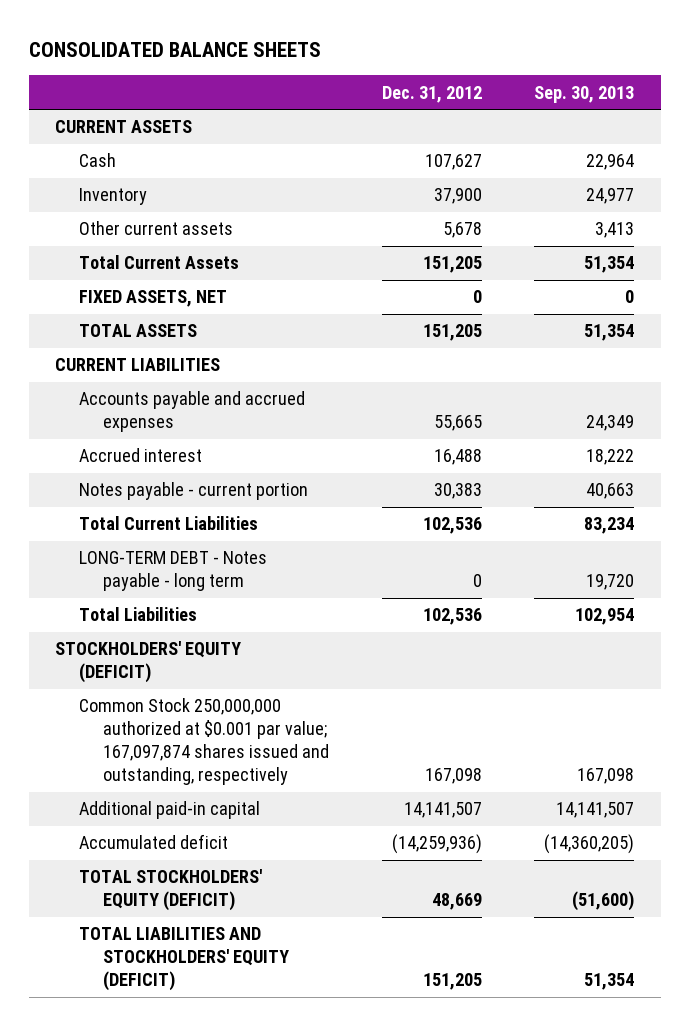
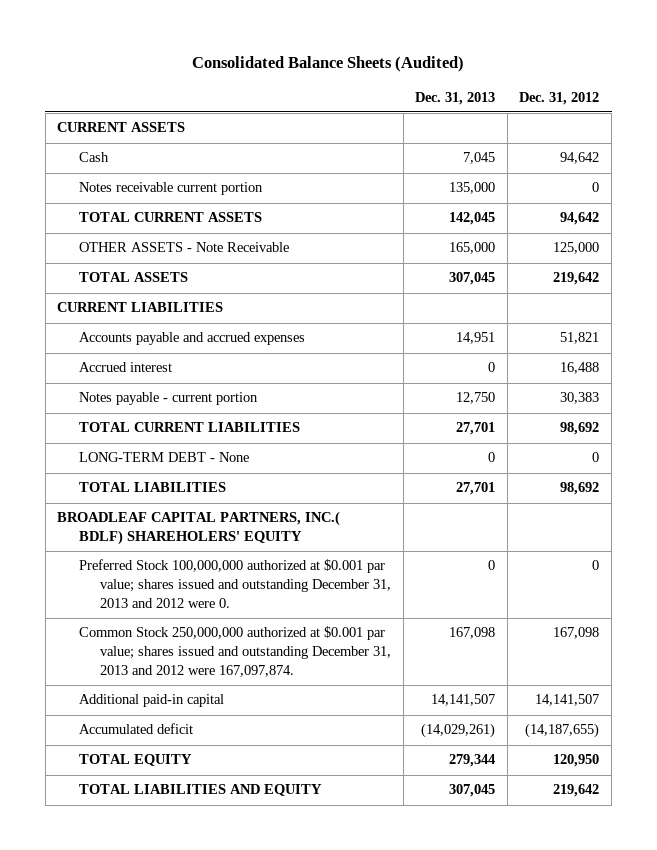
- CONSOLIDATED BALANCE SHEETS
+ Consolidated Balance Sheets (Audited)
- | Dec. 31, 2012 | Sep. 30, 2013
+ | Dec. 31, 2013 | Dec. 31, 2012
- Cash | 107,627 | 22,964
- Inventory | 37,900 | 24,977
- Other current assets | 5,678 | 3,413
- Total Current Assets | 151,205 | 51,354
- FIXED ASSETS, NET | 0 | 0
- TOTAL ASSETS | 151,205 | 51,354
+ Cash | 7,045 | 94,642
+ Notes receivable current portion | 135,000 | 0
+ TOTAL CURRENT ASSETS | 142,045 | 94,642
+ OTHER ASSETS - Note Receivable | 165,000 | 125,000
+ TOTAL ASSETS | 307,045 | 219,642
- Accounts payable and accrued expenses | 55,665 | 24,349
+ Accounts payable and accrued expenses | 14,951 | 51,821
- Total Current Liabilities | 102,536 | 83,234
- LONG-TERM DEBT - Notes payable - long term | 0 | 19,720
- Total Liabilities | 102,536 | 102,954
- STOCKHOLDERS' EQUITY (DEFICIT)
- Common Stock 250,000,000 authorized at $0.001 par value; 167,097,874 shares issued and outstanding, respectively | 167,098 | 167,098
+ TOTAL CURRENT LIABILITIES | 27,701 | 98,692
+ LONG-TERM DEBT - None | 0 | 0
+ TOTAL LIABILITIES | 27,701 | 98,692
+ BROADLEAF CAPITAL PARTNERS, INC.( BDLF) SHAREHOLERS' EQUITY
+ Preferred Stock 100,000,000 authorized at $0.001 par value; shares issued and outstanding December 31, 2013 and 2012 were 0. | 0 | 0
+ Common Stock 250,000,000 authorized at $0.001 par value; shares issued and outstanding December 31, 2013 and 2012 were 167,097,874. | 167,098 | 167,098
- Accumulated deficit | (14,259,936) | (14,360,205)
- TOTAL STOCKHOLDERS' EQUITY (DEFICIT) | 48,669 | (51,600)
- TOTAL LIABILITIES AND STOCKHOLDERS' EQUITY (DEFICIT) | 151,205 | 51,354
+ Accumulated deficit | (14,029,261) | (14,187,655)
+ TOTAL EQUITY | 279,344 | 120,950
+ TOTAL LIABILITIES AND EQUITY | 307,045 | 219,642

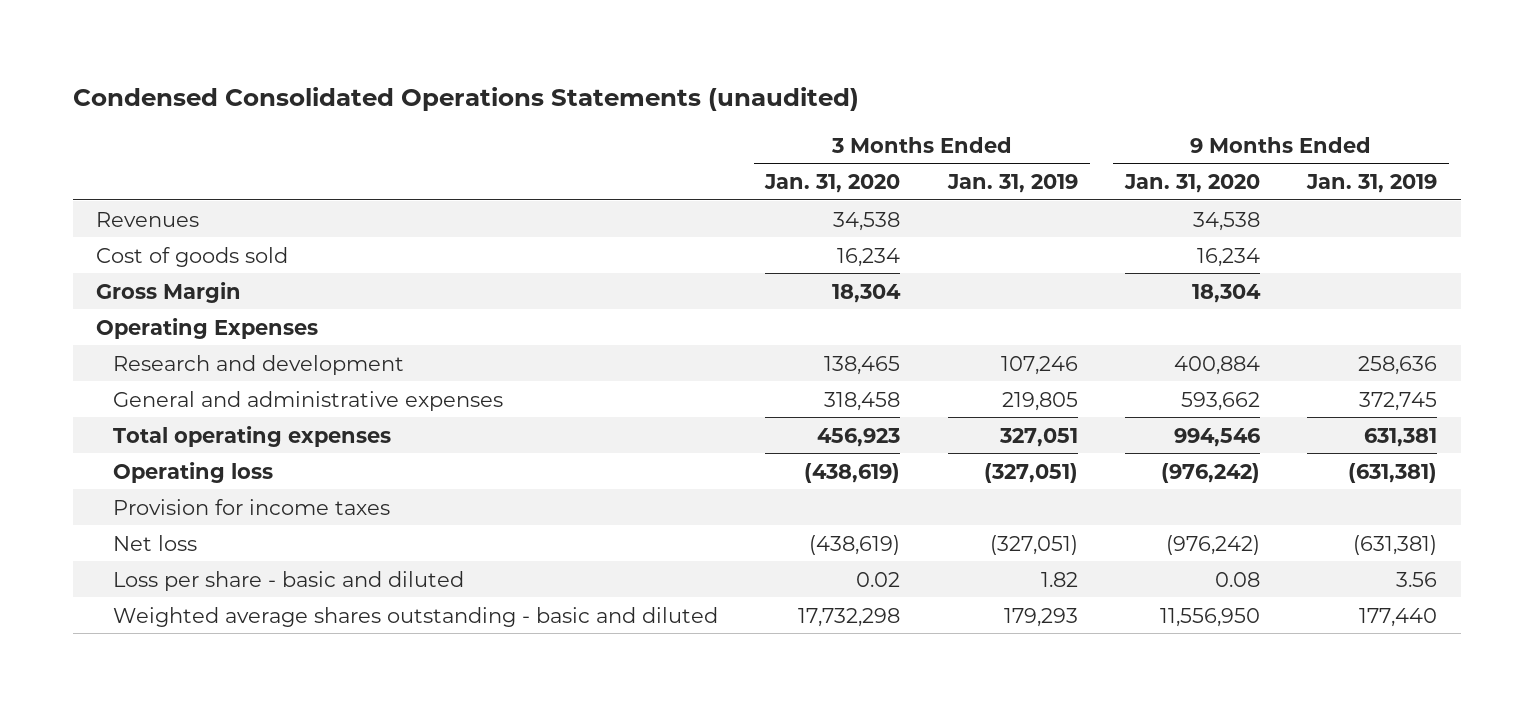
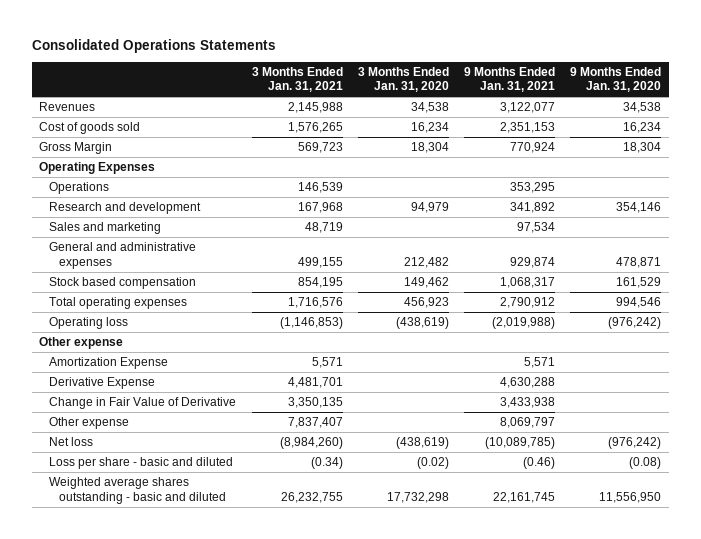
- Condensed Consolidated Operations Statements (unaudited)
+ Consolidated Operations Statements
- | 3 Months Ended Jan. 31, 2020 | 3 Months Ended Jan. 31, 2019 | 9 Months Ended Jan. 31, 2020 | 9 Months Ended Jan. 31, 2019
+ | 3 Months Ended Jan. 31, 2021 | 3 Months Ended Jan. 31, 2020 | 9 Months Ended Jan. 31, 2021 | 9 Months Ended Jan. 31, 2020
- Research and development | 138,465 | 107,246 | 400,884 | 258,636
- General and administrative expenses | 318,458 | 219,805 | 593,662 | 372,745
+ Operations | 146,539 | | 353,295 |
+ Research and development | 167,968 | 94,979 | 341,892 | 354,146
+ Sales and marketing | 48,719 | | 97,534 |
+ General and administrative expenses | 499,155 | 212,482 | 929,874 | 478,871
+ Stock based compensation | 854,195 | 149,462 | 1,068,317 | 161,529
- Provision for income taxes
+ Other expense
+ Amortization Expense | 5,571 | | 5,571 |
+ Derivative Expense | 4,481,701 | | 4,630,288 |
+ Change in Fair Value of Derivative | 3,350,135 | | 3,433,938 |
+ Other expense | 7,837,407 | | 8,069,797 |
- Loss per share - basic and diluted | 0.02 | 1.82 | 0.08 | 3.56
+ Loss per share - basic and diluted | (0.34) | (0.02) | (0.46) | (0.08)

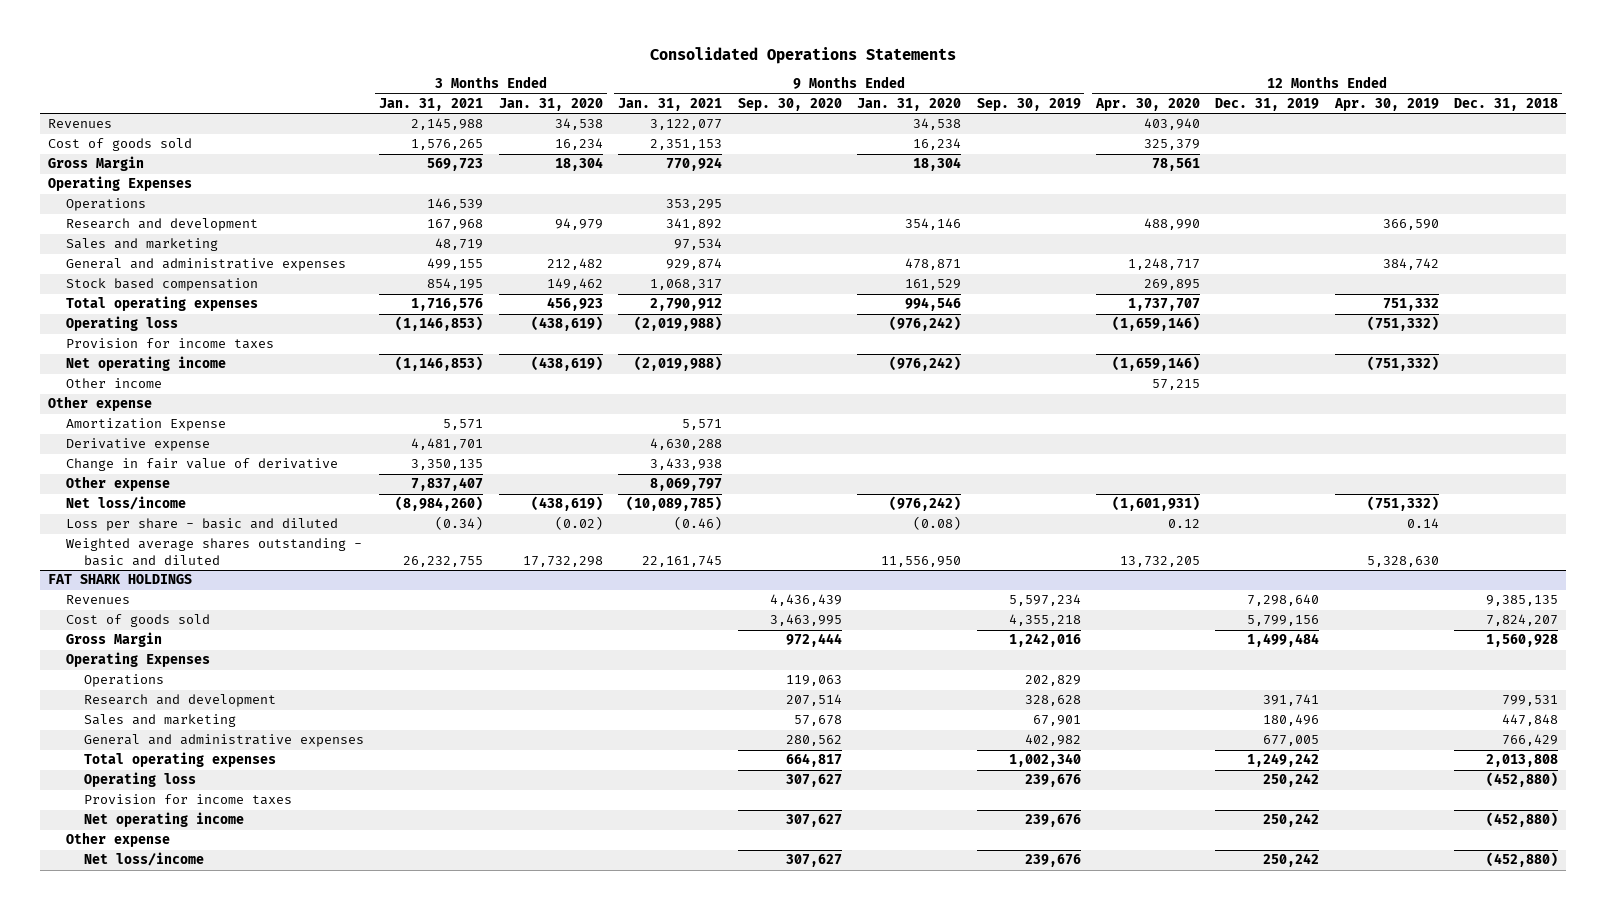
- | 3 Months Ended Jan. 31, 2021 | 3 Months Ended Jan. 31, 2020 | 9 Months Ended Jan. 31, 2021 | 9 Months Ended Jan. 31, 2020
+ | 3 Months Ended Jan. 31, 2021 | 3 Months Ended Jan. 31, 2020 | 9 Months Ended Jan. 31, 2021 | 9 Months Ended Sep. 30, 2020 | 9 Months Ended Jan. 31, 2020 | 9 Months Ended Sep. 30, 2019 | 12 Months Ended Apr. 30, 2020 | 12 Months Ended Dec. 31, 2019 | 12 Months Ended Apr. 30, 2019 | 12 Months Ended Dec. 31, 2018
+ Provision for income taxes
+ Net operating income | (1,146,853) | (438,619) | (2,019,988) | | (976,242) | | (1,659,146) | | (751,332) |
+ Other income | | | | | | | 57,215 | | |
- Derivative Expense | 4,481,701 | | 4,630,288 |
- Change in Fair Value of Derivative | 3,350,135 | | 3,433,938 |
+ Derivative expense | 4,481,701 | | 4,630,288 | | | | | | |
+ Change in fair value of derivative | 3,350,135 | | 3,433,938 | | | | | | |
- Net loss | (8,984,260) | (438,619) | (10,089,785) | (976,242)
+ Net loss/income | (8,984,260) | (438,619) | (10,089,785) | | (976,242) | | (1,601,931) | | (751,332) |
+ FAT SHARK HOLDINGS
+ Revenues | | | | 4,436,439 | | 5,597,234 | | 7,298,640 | | 9,385,135
+ Cost of goods sold | | | | 3,463,995 | | 4,355,218 | | 5,799,156 | | 7,824,207
+ Gross Margin | | | | 972,444 | | 1,242,016 | | 1,499,484 | | 1,560,928
+ Operating Expenses
+ Operations | | | | 119,063 | | 202,829 | | | |
+ Research and development | | | | 207,514 | | 328,628 | | 391,741 | | 799,531
+ Sales and marketing | | | | 57,678 | | 67,901 | | 180,496 | | 447,848
+ General and administrative expenses | | | | 280,562 | | 402,982 | | 677,005 | | 766,429
+ Total operating expenses | | | | 664,817 | | 1,002,340 | | 1,249,242 | | 2,013,808
+ Operating loss | | | | 307,627 | | 239,676 | | 250,242 | | (452,880)
+ Provision for income taxes
+ Net operating income | | | | 307,627 | | 239,676 | | 250,242 | | (452,880)
+ Other expense
+ Net loss/income | | | | 307,627 | | 239,676 | | 250,242 | | (452,880)

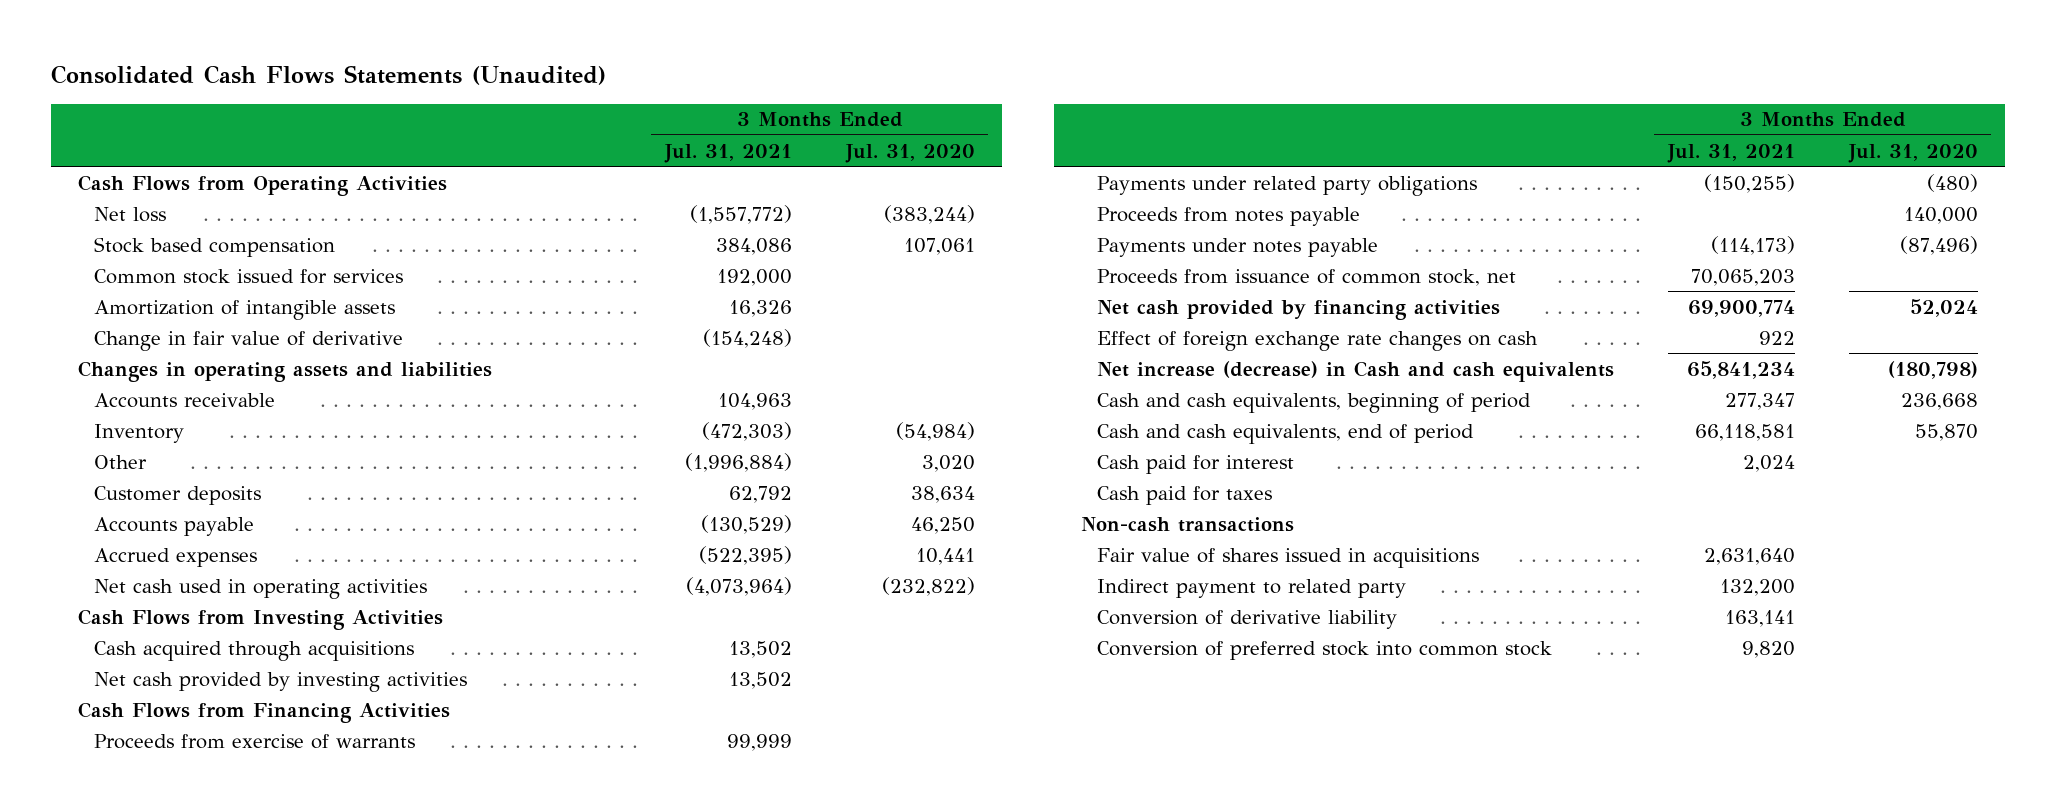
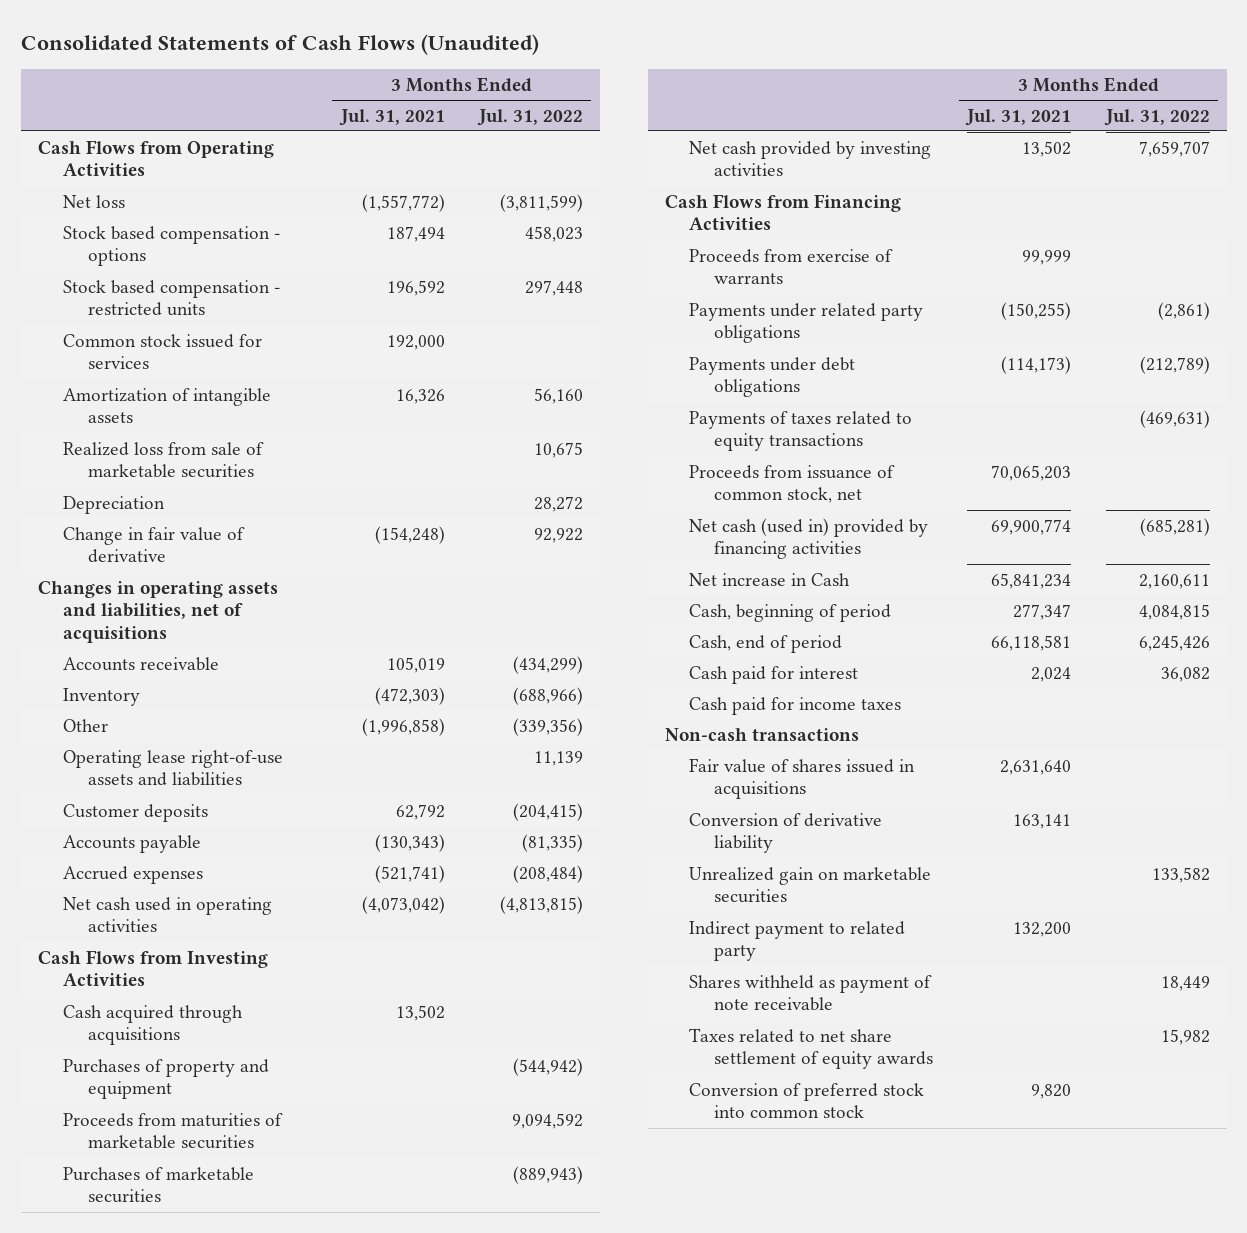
- Consolidated Cash Flows Statements (Unaudited)
+ Consolidated Statements of Cash Flows (Unaudited)
- | 3 Months Ended Jul. 31, 2021 | 3 Months Ended Jul. 31, 2020
+ | 3 Months Ended Jul. 31, 2021 | 3 Months Ended Jul. 31, 2022
- Stock based compensation | 384,086 | 107,061
+ Stock based compensation - options | 187,494 | 458,023
+ Stock based compensation - restricted units | 196,592 | 297,448
+ Realized loss from sale of marketable securities | | 10,675
+ Depreciation | | 28,272
- Changes in operating assets and liabilities
- Accounts receivable | 104,963 |
+ Changes in operating assets and liabilities, net of acquisitions
+ Accounts receivable | 105,019 | (434,299)
- Other | (1,996,884) | 3,020
+ Other | (1,996,858) | (339,356)
+ Operating lease right-of-use assets and liabilities | | 11,139
- Accounts payable | (130,529) | 46,250
- Accrued expenses | (522,395) | 10,441
- Net cash used in operating activities | (4,073,964) | (232,822)
+ Accounts payable | (130,343) | (81,335)
+ Accrued expenses | (521,741) | (208,484)
+ Net cash used in operating activities | (4,073,042) | (4,813,815)
+ Purchases of property and equipment | | (544,942)
+ Proceeds from maturities of marketable securities | | 9,094,592
+ Purchases of marketable securities | | (889,943)
- Proceeds from notes payable | | 140,000
- Payments under notes payable | (114,173) | (87,496)
+ Payments under debt obligations | (114,173) | (212,789)
+ Payments of taxes related to equity transactions | | (469,631)
- Net cash provided by financing activities | 69,900,774 | 52,024
- Effect of foreign exchange rate changes on cash | 922 |
- Net increase (decrease) in Cash and cash equivalents | 65,841,234 | (180,798)
- Cash and cash equivalents, beginning of period | 277,347 | 236,668
- Cash and cash equivalents, end of period | 66,118,581 | 55,870
+ Net cash (used in) provided by financing activities | 69,900,774 | (685,281)
+ Net increase in Cash | 65,841,234 | 2,160,611
+ Cash, beginning of period | 277,347 | 4,084,815
+ Cash, end of period | 66,118,581 | 6,245,426
- Cash paid for taxes
+ Cash paid for income taxes
+ Unrealized gain on marketable securities | | 133,582
moved down: Indirect payment to related party | 132,200 |
+ Shares withheld as payment of note receivable | | 18,449
+ Taxes related to net share settlement of equity awards | | 15,982

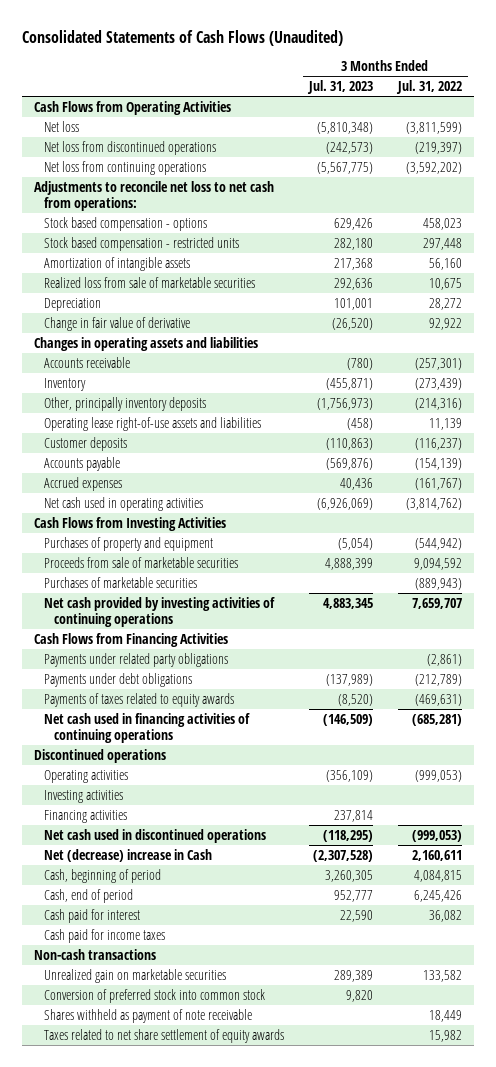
- | 3 Months Ended Jul. 31, 2021 | 3 Months Ended Jul. 31, 2022
+ | 3 Months Ended Jul. 31, 2023 | 3 Months Ended Jul. 31, 2022
+ Net loss from discontinued operations | (242,573) | (219,397)
+ Net loss from continuing operations | (5,567,775) | (3,592,202)
+ Adjustments to reconcile net loss to net cash from operations:
- Common stock issued for services | 192,000 |
- Changes in operating assets and liabilities, net of acquisitions
- Accounts receivable | 105,019 | (434,299)
- Inventory | (472,303) | (688,966)
- Other | (1,996,858) | (339,356)
+ Changes in operating assets and liabilities
+ Accounts receivable | (780) | (257,301)
+ Inventory | (455,871) | (273,439)
+ Other, principally inventory deposits | (1,756,973) | (214,316)
- Customer deposits | 62,792 | (204,415)
- Accounts payable | (130,343) | (81,335)
- Accrued expenses | (521,741) | (208,484)
- Net cash used in operating activities | (4,073,042) | (4,813,815)
+ Customer deposits | (110,863) | (116,237)
+ Accounts payable | (569,876) | (154,139)
+ Accrued expenses | 40,436 | (161,767)
+ Net cash used in operating activities | (6,926,069) | (3,814,762)
- Cash acquired through acquisitions | 13,502 |
- Proceeds from maturities of marketable securities | | 9,094,592
+ Proceeds from sale of marketable securities | 4,888,399 | 9,094,592
- Net cash provided by investing activities | 13,502 | 7,659,707
+ Net cash provided by investing activities of continuing operations | 4,883,345 | 7,659,707
- Proceeds from exercise of warrants | 99,999 |
- Payments of taxes related to equity transactions | | (469,631)
- Proceeds from issuance of common stock, net | 70,065,203 |
- Net cash (used in) provided by financing activities | 69,900,774 | (685,281)
- Net increase in Cash | 65,841,234 | 2,160,611
+ Payments of taxes related to equity awards | (8,520) | (469,631)
+ Net cash used in financing activities of continuing operations | (146,509) | (685,281)
+ Discontinued operations
+ Operating activities | (356,109) | (999,053)
+ Investing activities
+ Financing activities | 237,814 |
+ Net cash used in discontinued operations | (118,295) | (999,053)
+ Net (decrease) increase in Cash | (2,307,528) | 2,160,611
- Fair value of shares issued in acquisitions | 2,631,640 |
- Conversion of derivative liability | 163,141 |
- Indirect payment to related party | 132,200 |
moved up: Conversion of preferred stock into common stock | 9,820 |

